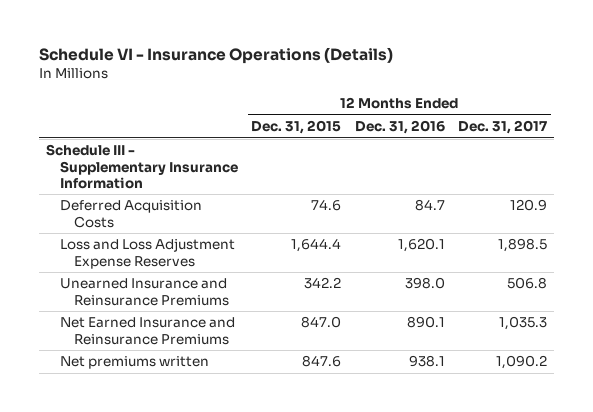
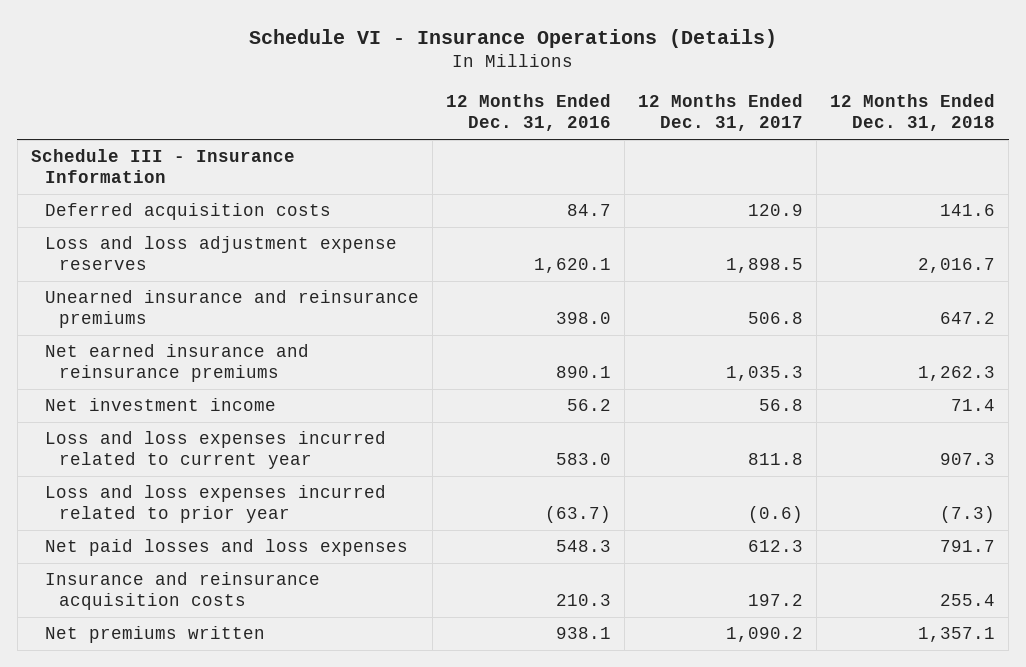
- | 12 Months Ended Dec. 31, 2015 | 12 Months Ended Dec. 31, 2016 | 12 Months Ended Dec. 31, 2017
+ | 12 Months Ended Dec. 31, 2016 | 12 Months Ended Dec. 31, 2017 | 12 Months Ended Dec. 31, 2018
- Schedule III - Supplementary Insurance Information
- Deferred Acquisition Costs | 74.6 | 84.7 | 120.9
- Loss and Loss Adjustment Expense Reserves | 1,644.4 | 1,620.1 | 1,898.5
- Unearned Insurance and Reinsurance Premiums | 342.2 | 398.0 | 506.8
- Net Earned Insurance and Reinsurance Premiums | 847.0 | 890.1 | 1,035.3
+ Schedule III - Insurance Information
+ Deferred acquisition costs | 84.7 | 120.9 | 141.6
+ Loss and loss adjustment expense reserves | 1,620.1 | 1,898.5 | 2,016.7
+ Unearned insurance and reinsurance premiums | 398.0 | 506.8 | 647.2
+ Net earned insurance and reinsurance premiums | 890.1 | 1,035.3 | 1,262.3
+ Net investment income | 56.2 | 56.8 | 71.4
+ Loss and loss expenses incurred related to current year | 583.0 | 811.8 | 907.3
+ Loss and loss expenses incurred related to prior year | (63.7) | (0.6) | (7.3)
+ Net paid losses and loss expenses | 548.3 | 612.3 | 791.7
+ Insurance and reinsurance acquisition costs | 210.3 | 197.2 | 255.4

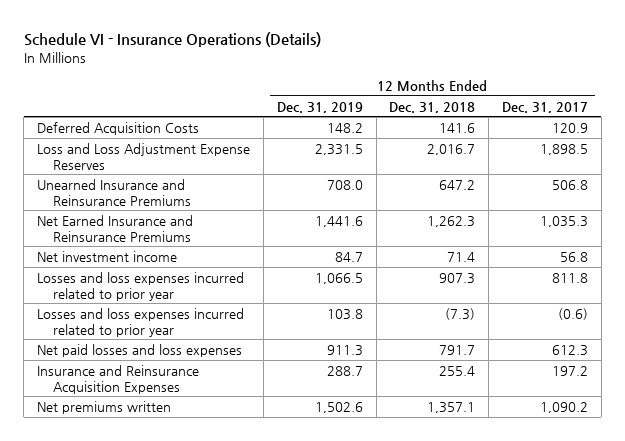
- | 12 Months Ended Dec. 31, 2016 | 12 Months Ended Dec. 31, 2017 | 12 Months Ended Dec. 31, 2018
+ | 12 Months Ended Dec. 31, 2019 | 12 Months Ended Dec. 31, 2018 | 12 Months Ended Dec. 31, 2017
- Schedule III - Insurance Information
- Deferred acquisition costs | 84.7 | 120.9 | 141.6
- Loss and loss adjustment expense reserves | 1,620.1 | 1,898.5 | 2,016.7
- Unearned insurance and reinsurance premiums | 398.0 | 506.8 | 647.2
- Net earned insurance and reinsurance premiums | 890.1 | 1,035.3 | 1,262.3
+ Deferred Acquisition Costs | 148.2 | 141.6 | 120.9
+ Loss and Loss Adjustment Expense Reserves | 2,331.5 | 2,016.7 | 1,898.5
+ Unearned Insurance and Reinsurance Premiums | 708.0 | 647.2 | 506.8
+ Net Earned Insurance and Reinsurance Premiums | 1,441.6 | 1,262.3 | 1,035.3
- Loss and loss expenses incurred related to current year | 583.0 | 811.8 | 907.3
- Loss and loss expenses incurred related to prior year | (63.7) | (0.6) | (7.3)
+ Losses and loss expenses incurred related to prior year | 1,066.5 | 907.3 | 811.8
+ Losses and loss expenses incurred related to prior year | 103.8 | (7.3) | (0.6)
- Insurance and reinsurance acquisition costs | 210.3 | 197.2 | 255.4
+ Insurance and Reinsurance Acquisition Expenses | 288.7 | 255.4 | 197.2

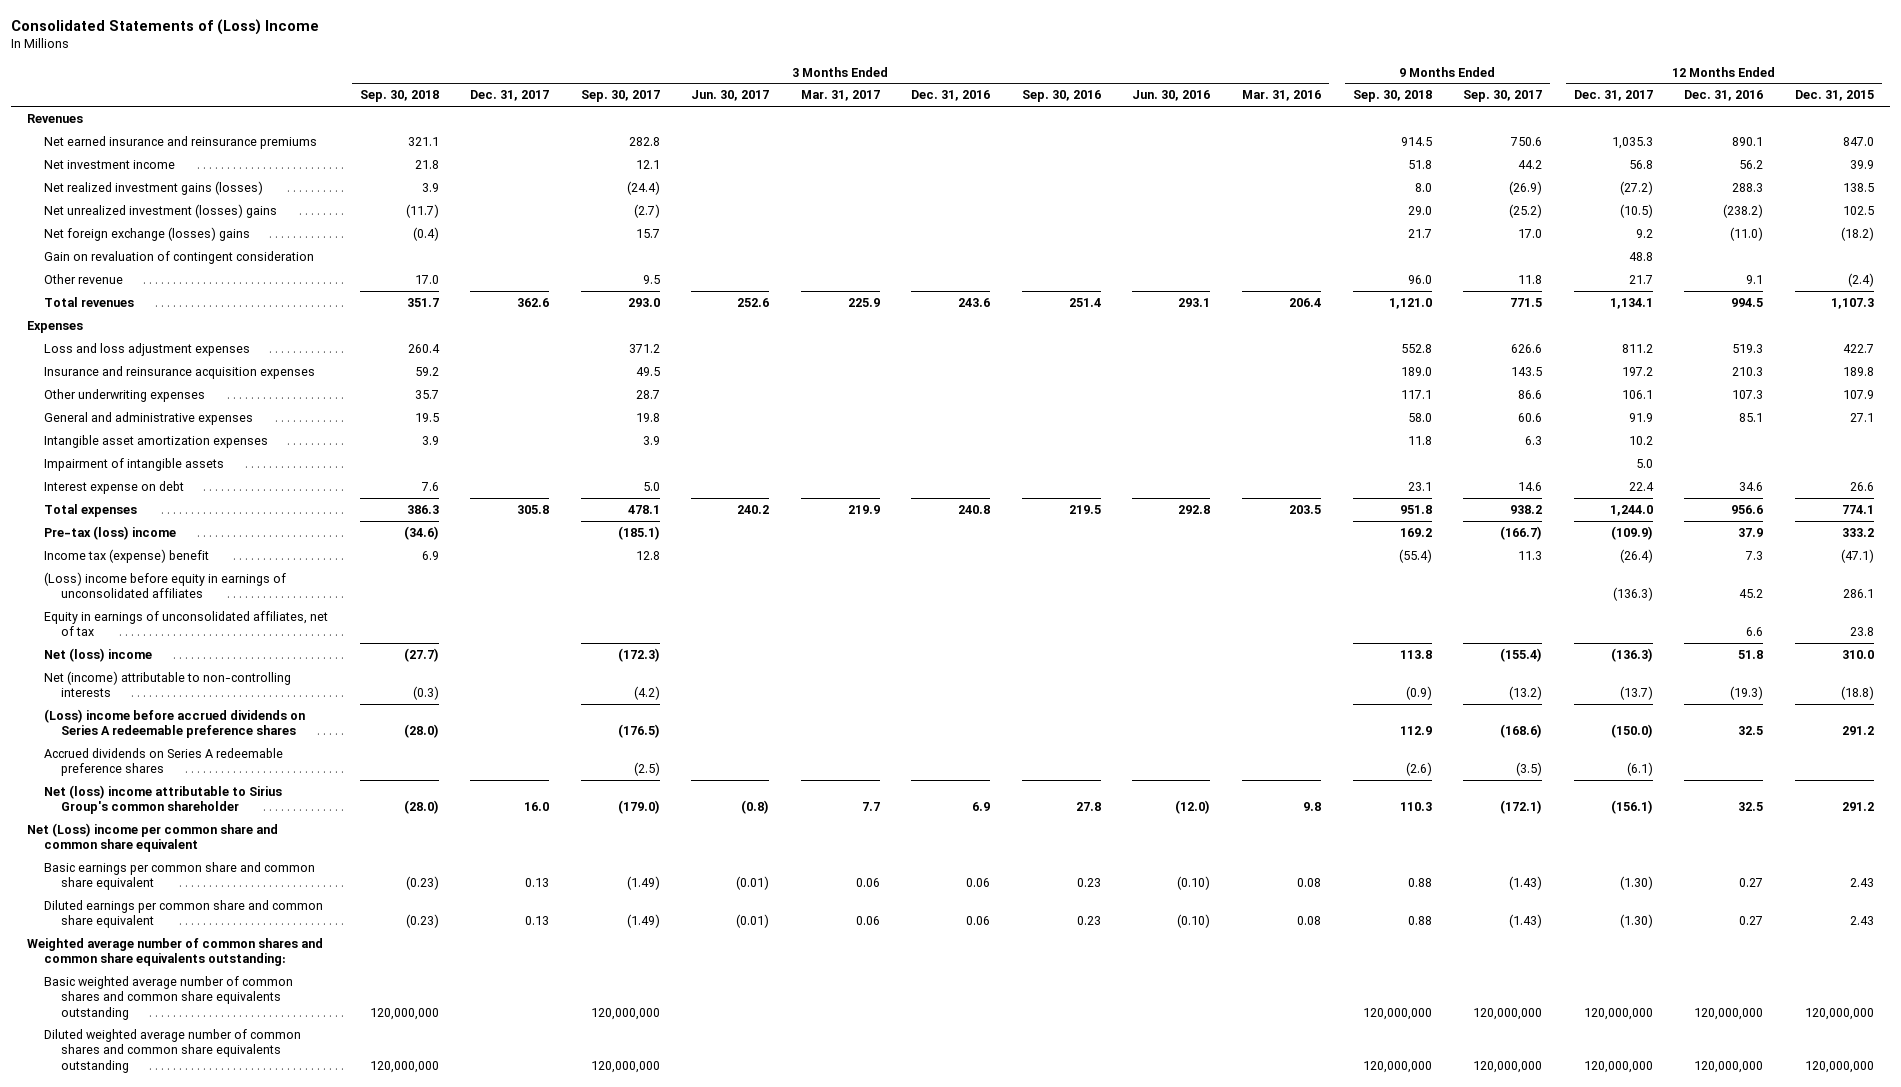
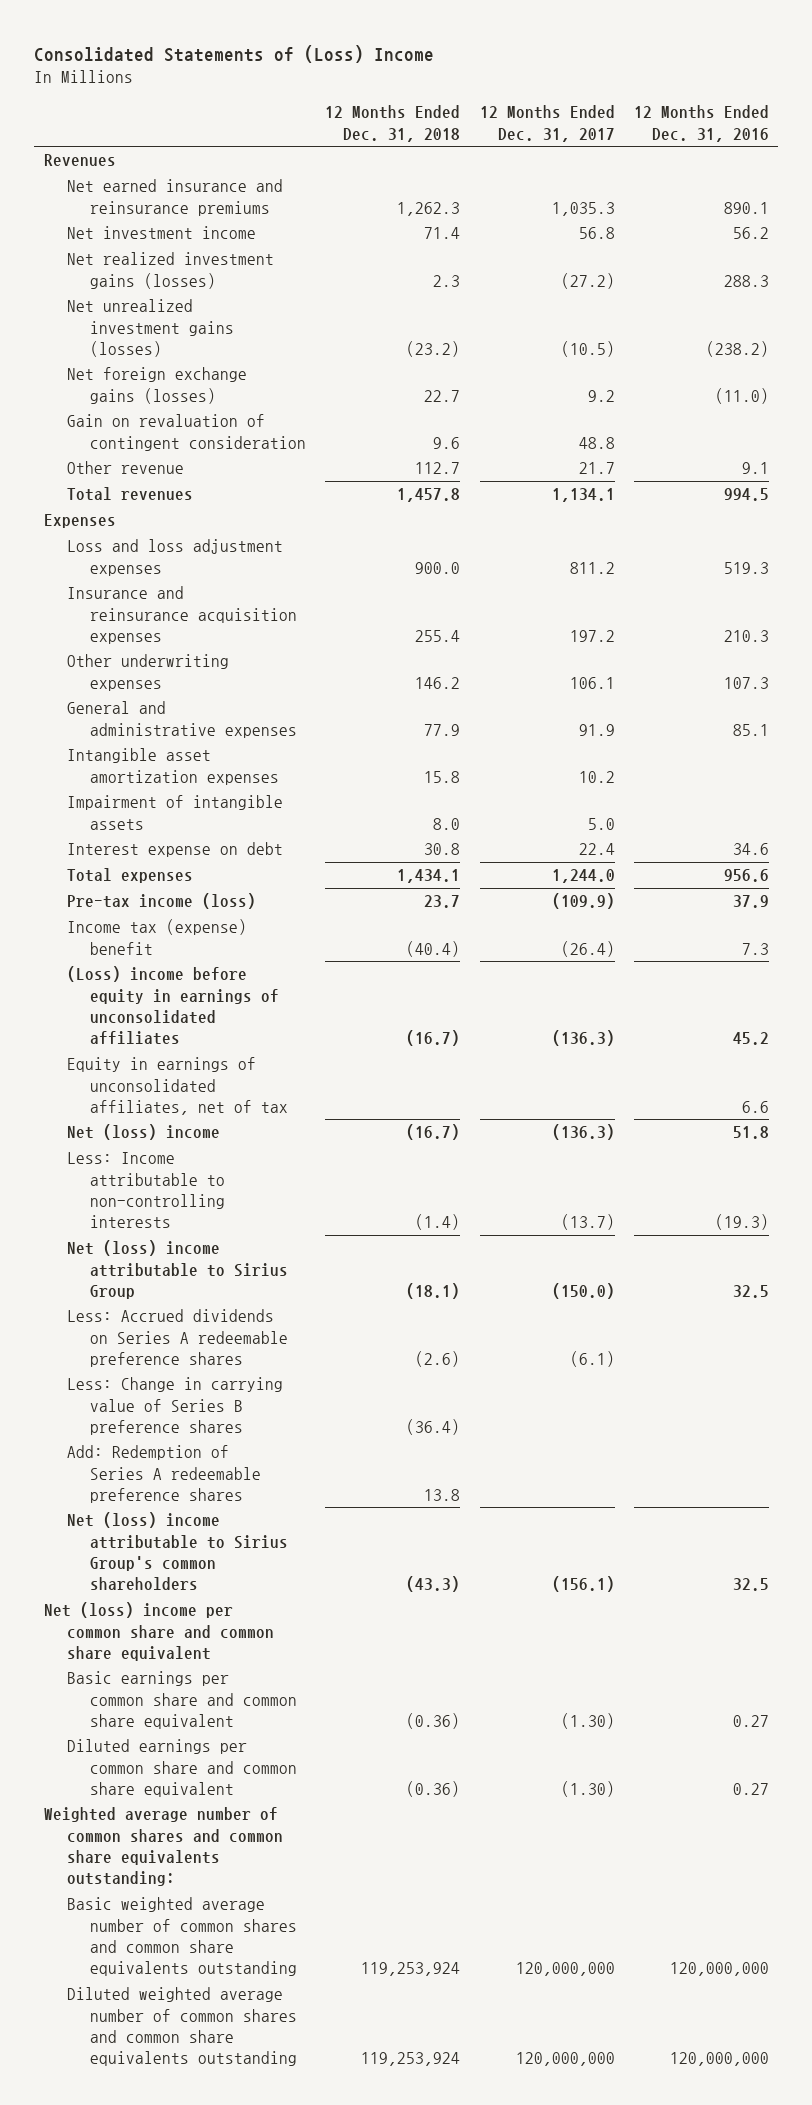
- | 3 Months Ended Sep. 30, 2018 | 3 Months Ended Dec. 31, 2017 | 3 Months Ended Sep. 30, 2017 | 3 Months Ended Jun. 30, 2017 | 3 Months Ended Mar. 31, 2017 | 3 Months Ended Dec. 31, 2016 | 3 Months Ended Sep. 30, 2016 | 3 Months Ended Jun. 30, 2016 | 3 Months Ended Mar. 31, 2016 | 9 Months Ended Sep. 30, 2018 | 9 Months Ended Sep. 30, 2017 | 12 Months Ended Dec. 31, 2017 | 12 Months Ended Dec. 31, 2016 | 12 Months Ended Dec. 31, 2015
+ | 12 Months Ended Dec. 31, 2018 | 12 Months Ended Dec. 31, 2017 | 12 Months Ended Dec. 31, 2016
- Net unrealized investment (losses) gains | (11.7) | | (2.7) | | | | | | | 29.0 | (25.2) | (10.5) | (238.2) | 102.5
- Net foreign exchange (losses) gains | (0.4) | | 15.7 | | | | | | | 21.7 | 17.0 | 9.2 | (11.0) | (18.2)
+ Net unrealized investment gains (losses) | (23.2) | (10.5) | (238.2)
+ Net foreign exchange gains (losses) | 22.7 | 9.2 | (11.0)
- Pre-tax (loss) income | (34.6) | | (185.1) | | | | | | | 169.2 | (166.7) | (109.9) | 37.9 | 333.2
+ Pre-tax income (loss) | 23.7 | (109.9) | 37.9
- Net (income) attributable to non-controlling interests | (0.3) | | (4.2) | | | | | | | (0.9) | (13.2) | (13.7) | (19.3) | (18.8)
- (Loss) income before accrued dividends on Series A redeemable preference shares | (28.0) | | (176.5) | | | | | | | 112.9 | (168.6) | (150.0) | 32.5 | 291.2
- Accrued dividends on Series A redeemable preference shares | | | (2.5) | | | | | | | (2.6) | (3.5) | (6.1) | |
- Net (loss) income attributable to Sirius Group's common shareholder | (28.0) | 16.0 | (179.0) | (0.8) | 7.7 | 6.9 | 27.8 | (12.0) | 9.8 | 110.3 | (172.1) | (156.1) | 32.5 | 291.2
- Net (Loss) income per common share and common share equivalent
+ Less: Income attributable to non-controlling interests | (1.4) | (13.7) | (19.3)
+ Net (loss) income attributable to Sirius Group | (18.1) | (150.0) | 32.5
+ Less: Accrued dividends on Series A redeemable preference shares | (2.6) | (6.1) |
+ Less: Change in carrying value of Series B preference shares | (36.4) | |
+ Add: Redemption of Series A redeemable preference shares | 13.8 | |
+ Net (loss) income attributable to Sirius Group's common shareholders | (43.3) | (156.1) | 32.5
+ Net (loss) income per common share and common share equivalent

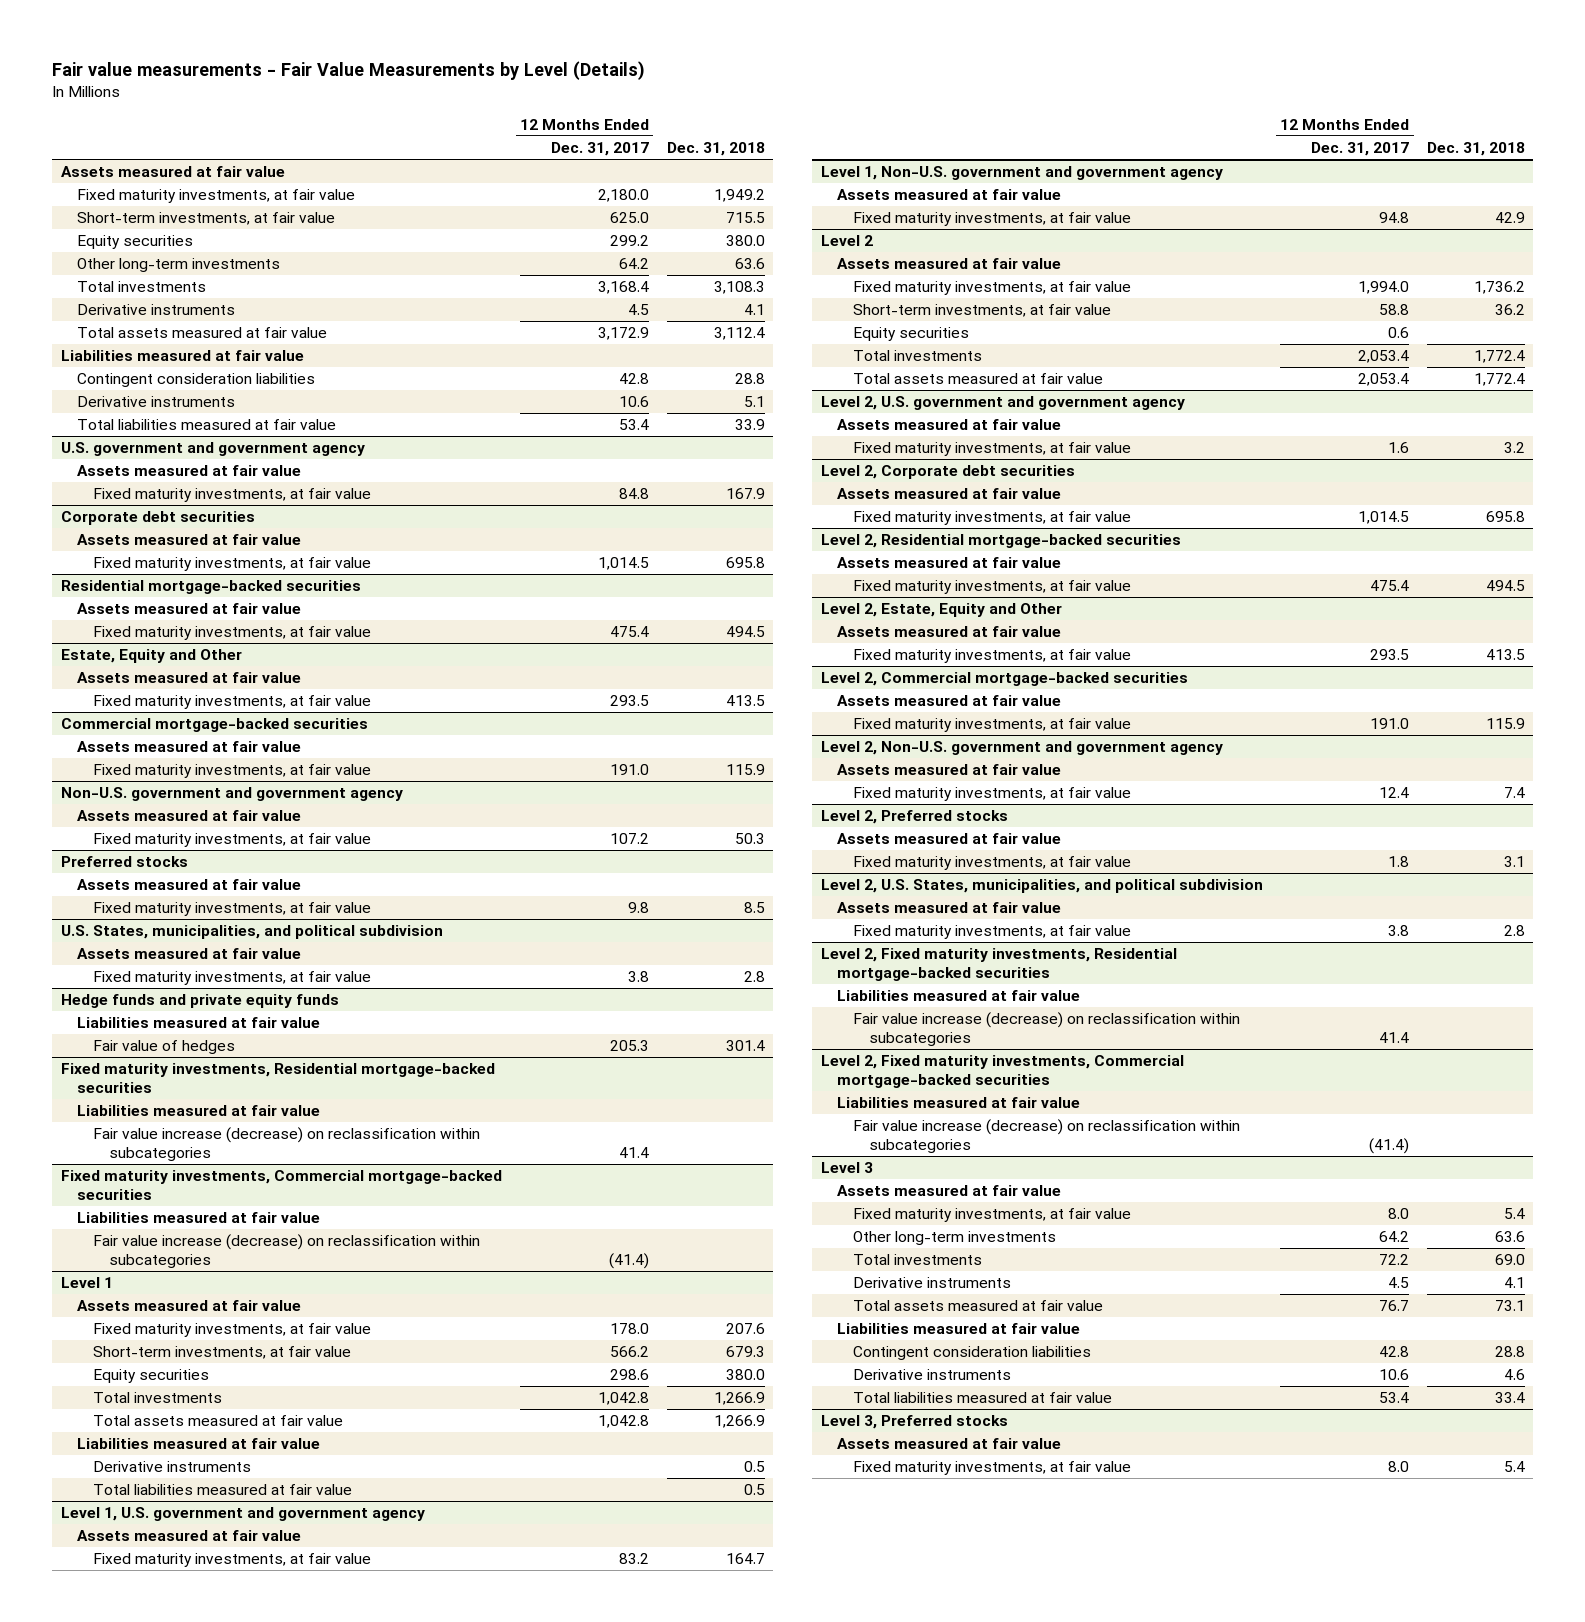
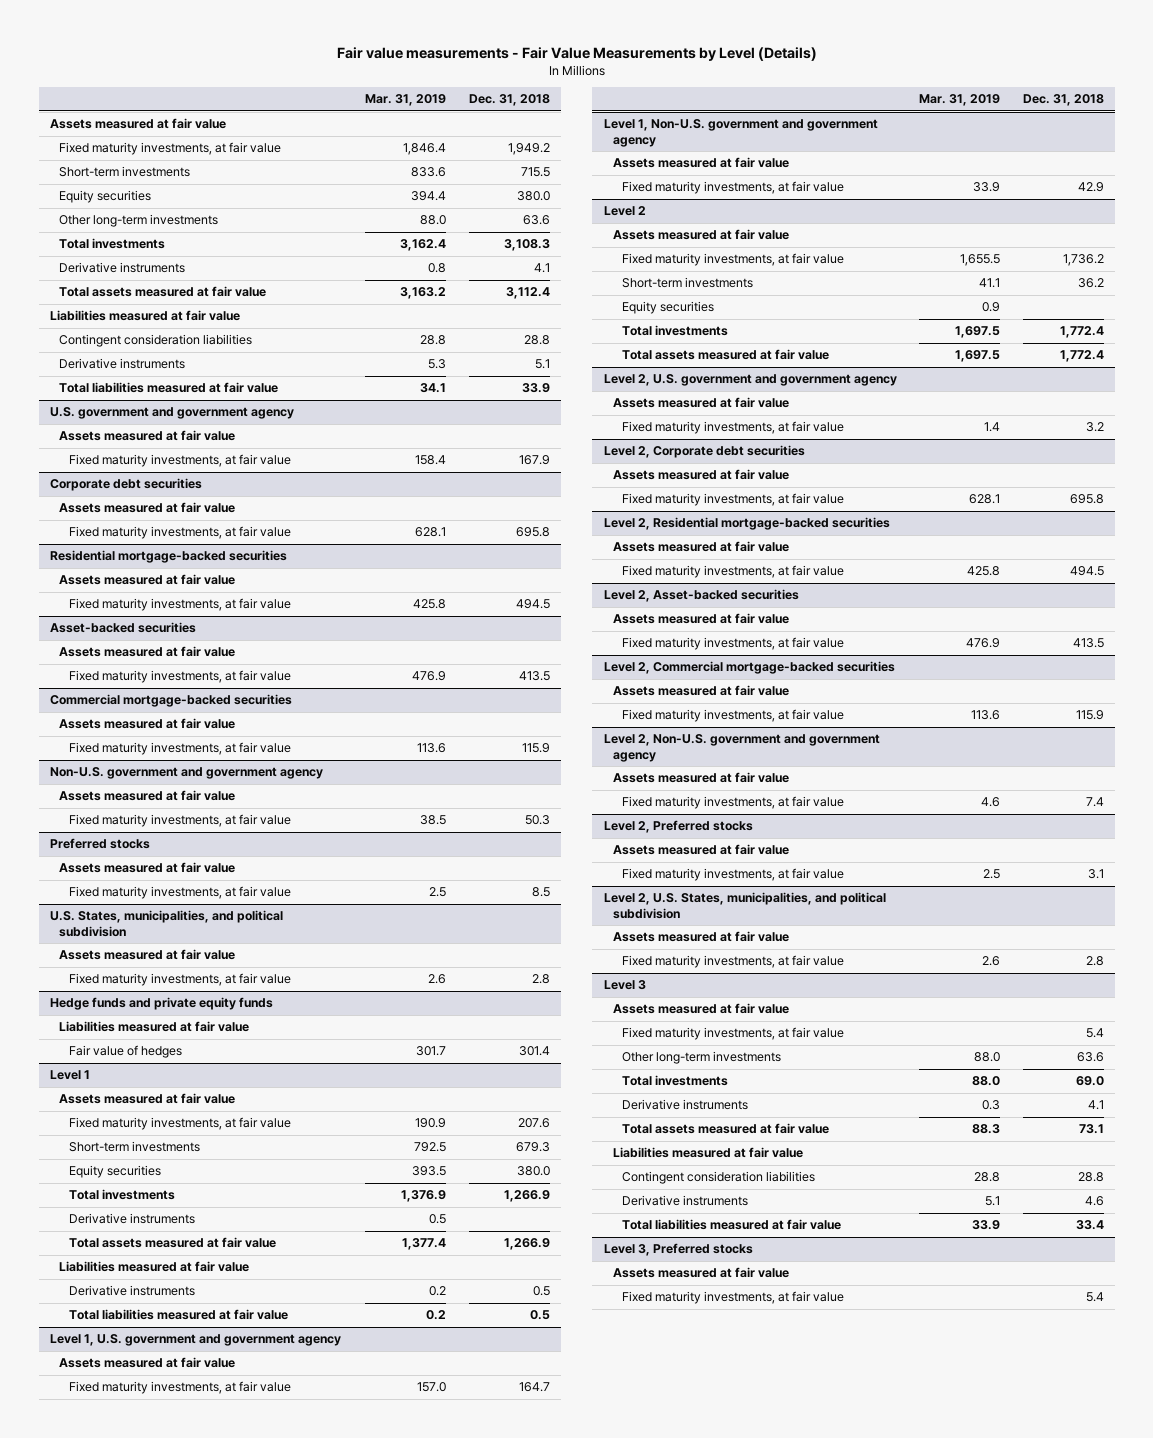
- | 12 Months Ended Dec. 31, 2017 | Dec. 31, 2018
+ | Mar. 31, 2019 | Dec. 31, 2018
- Short-term investments, at fair value | 625.0 | 715.5
+ Short-term investments | 833.6 | 715.5
- Estate, Equity and Other
+ Asset-backed securities
- Fixed maturity investments, Residential mortgage-backed securities
- Liabilities measured at fair value
- Fair value increase (decrease) on reclassification within subcategories | 41.4 |
- Fixed maturity investments, Commercial mortgage-backed securities
- Liabilities measured at fair value
- Fair value increase (decrease) on reclassification within subcategories | (41.4) |
@ Level 1
- Short-term investments, at fair value | 566.2 | 679.3
+ Short-term investments | 792.5 | 679.3
+ Derivative instruments | 0.5 |
@ Level 2
- Short-term investments, at fair value | 58.8 | 36.2
+ Short-term investments | 41.1 | 36.2
- Level 2, Estate, Equity and Other
+ Level 2, Asset-backed securities
- Level 2, Fixed maturity investments, Residential mortgage-backed securities
- Liabilities measured at fair value
- Fair value increase (decrease) on reclassification within subcategories | 41.4 |
- Level 2, Fixed maturity investments, Commercial mortgage-backed securities
- Liabilities measured at fair value
- Fair value increase (decrease) on reclassification within subcategories | (41.4) |

